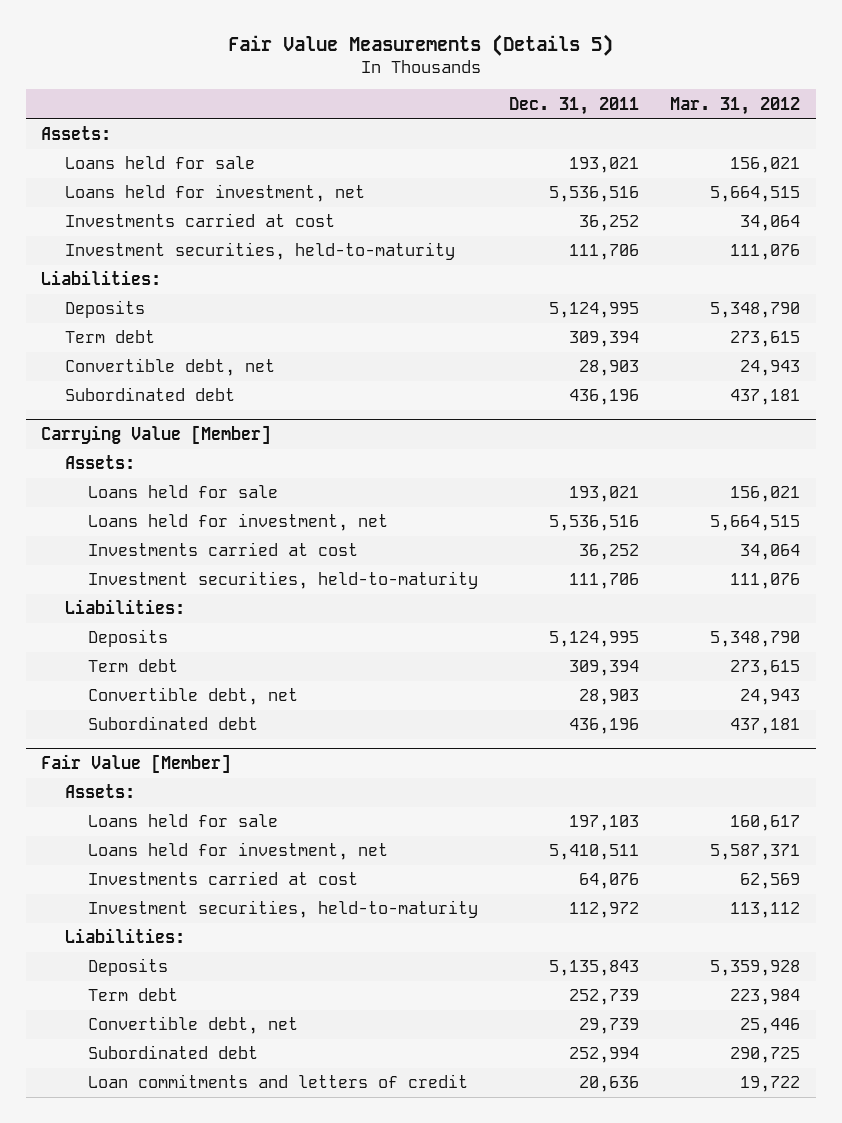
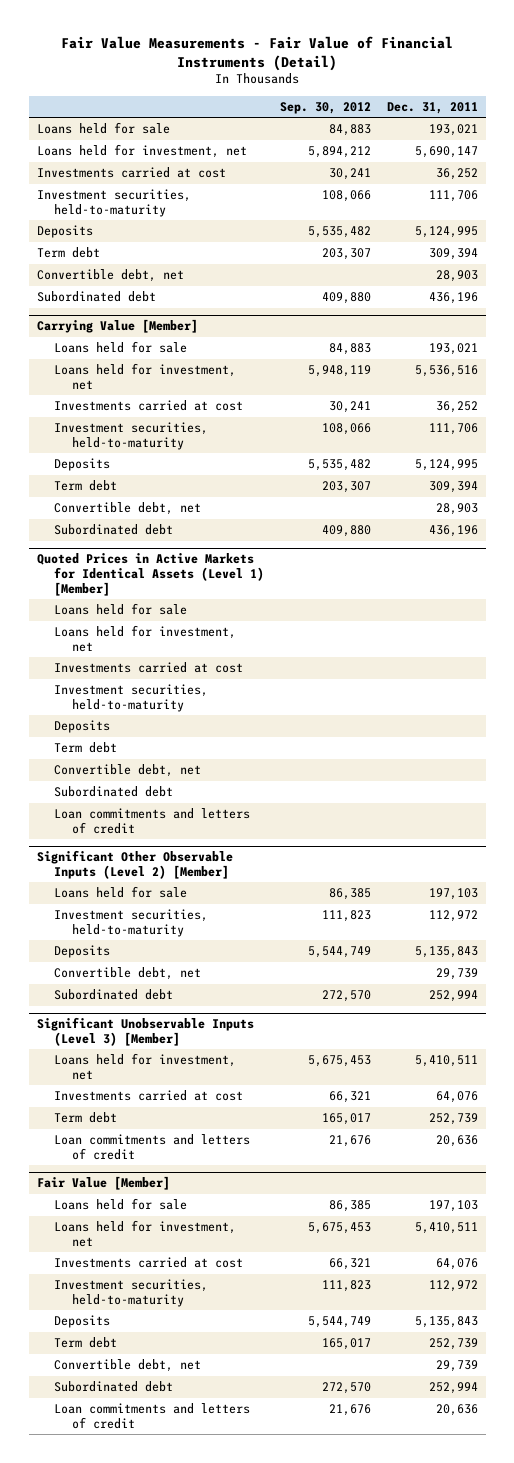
- Fair Value Measurements (Details 5)
+ Fair Value Measurements - Fair Value of Financial Instruments (Detail)
- | Dec. 31, 2011 | Mar. 31, 2012
+ | Sep. 30, 2012 | Dec. 31, 2011
- Assets:
- Loans held for investment, net | 5,536,516 | 5,664,515
+ Loans held for investment, net | 5,894,212 | 5,690,147
- Liabilities:
@ Carrying Value [Member]
- Assets:
- Liabilities:
+ Quoted Prices in Active Markets for Identical Assets (Level 1) [Member]
+ Loans held for sale
+ Loans held for investment, net
+ Investments carried at cost
+ Investment securities, held-to-maturity
+ Deposits
+ Term debt
+ Convertible debt, net
+ Subordinated debt
+ Loan commitments and letters of credit
+ Significant Other Observable Inputs (Level 2) [Member]
+ Loans held for sale | 86,385 | 197,103
+ Investment securities, held-to-maturity | 111,823 | 112,972
+ Deposits | 5,544,749 | 5,135,843
+ Convertible debt, net | | 29,739
+ Subordinated debt | 272,570 | 252,994
+ Significant Unobservable Inputs (Level 3) [Member]
+ Loans held for investment, net | 5,675,453 | 5,410,511
+ Investments carried at cost | 66,321 | 64,076
+ Term debt | 165,017 | 252,739
+ Loan commitments and letters of credit | 21,676 | 20,636
@ Fair Value [Member]
- Assets:
- Liabilities:

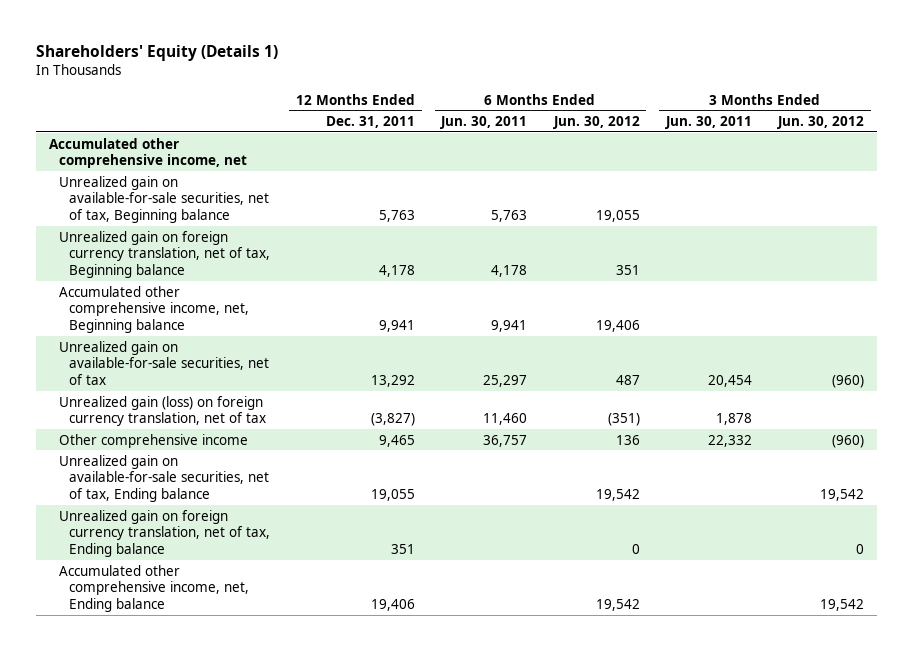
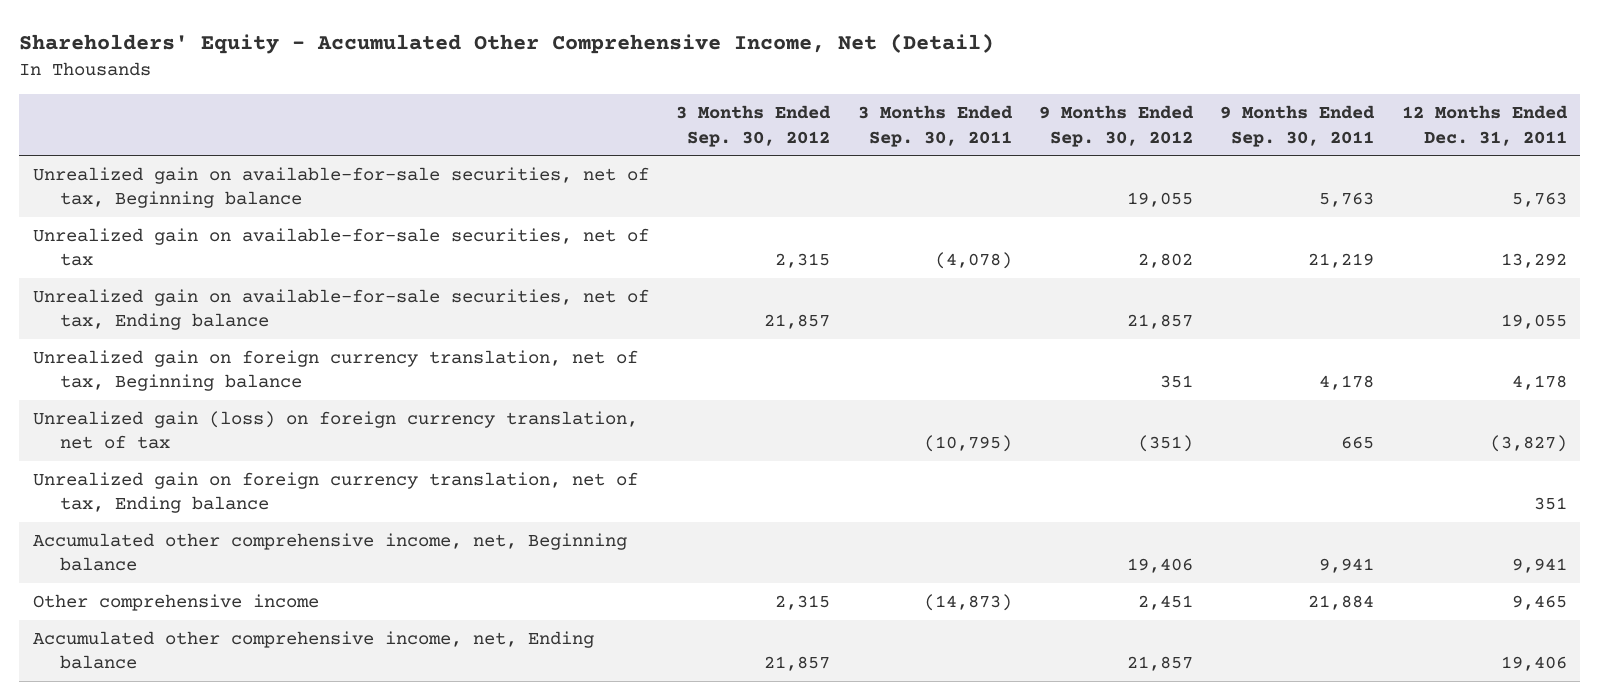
- Shareholders' Equity (Details 1)
+ Shareholders' Equity - Accumulated Other Comprehensive Income, Net (Detail)
- | 12 Months Ended Dec. 31, 2011 | 6 Months Ended Jun. 30, 2011 | 6 Months Ended Jun. 30, 2012 | 3 Months Ended Jun. 30, 2011 | 3 Months Ended Jun. 30, 2012
+ | 3 Months Ended Sep. 30, 2012 | 3 Months Ended Sep. 30, 2011 | 9 Months Ended Sep. 30, 2012 | 9 Months Ended Sep. 30, 2011 | 12 Months Ended Dec. 31, 2011
- Accumulated other comprehensive income, net
moved down: Unrealized gain on foreign currency translation, net of tax, Beginning balance | | | 351 | 4,178 | 4,178
moved down: Unrealized gain (loss) on foreign currency translation, net of tax | | (10,795) | (351) | 665 | (3,827)
moved down: Accumulated other comprehensive income, net, Beginning balance | | | 19,406 | 9,941 | 9,941
moved down: Other comprehensive income | 2,315 | (14,873) | 2,451 | 21,884 | 9,465

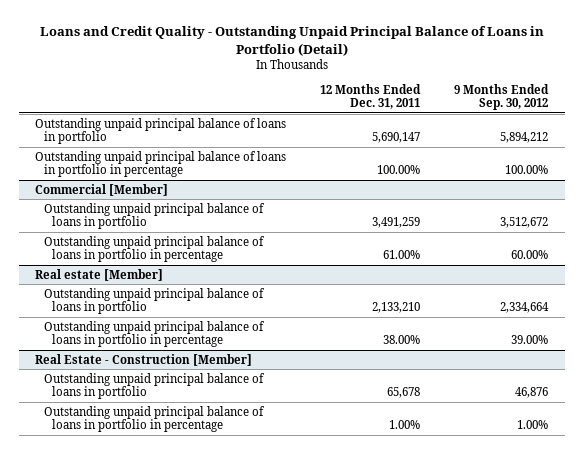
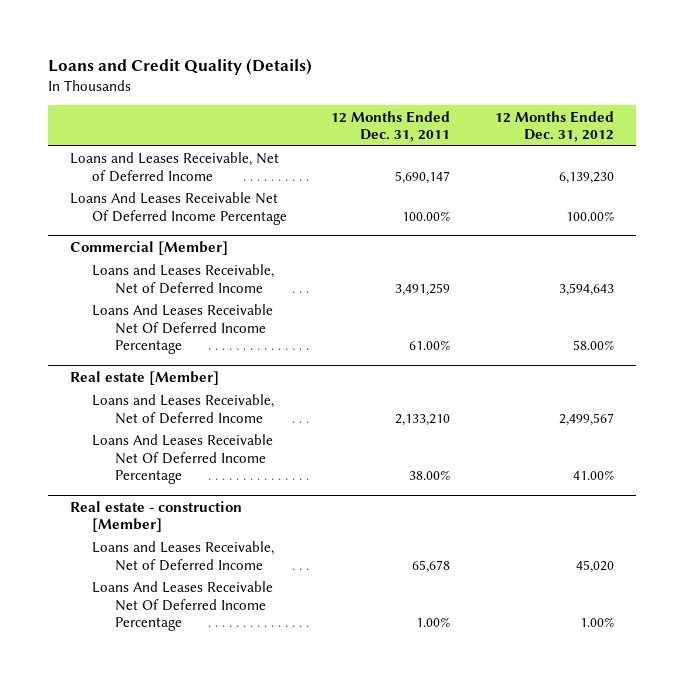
- Loans and Credit Quality - Outstanding Unpaid Principal Balance of Loans in Portfolio (Detail)
+ Loans and Credit Quality (Details)
- | 12 Months Ended Dec. 31, 2011 | 9 Months Ended Sep. 30, 2012
+ | 12 Months Ended Dec. 31, 2011 | 12 Months Ended Dec. 31, 2012
- Outstanding unpaid principal balance of loans in portfolio | 5,690,147 | 5,894,212
- Outstanding unpaid principal balance of loans in portfolio in percentage | 100.00% | 100.00%
+ Loans and Leases Receivable, Net of Deferred Income | 5,690,147 | 6,139,230
+ Loans And Leases Receivable Net Of Deferred Income Percentage | 100.00% | 100.00%
@ Commercial [Member]
- Outstanding unpaid principal balance of loans in portfolio | 3,491,259 | 3,512,672
- Outstanding unpaid principal balance of loans in portfolio in percentage | 61.00% | 60.00%
+ Loans and Leases Receivable, Net of Deferred Income | 3,491,259 | 3,594,643
+ Loans And Leases Receivable Net Of Deferred Income Percentage | 61.00% | 58.00%
@ Real estate [Member]
- Outstanding unpaid principal balance of loans in portfolio | 2,133,210 | 2,334,664
- Outstanding unpaid principal balance of loans in portfolio in percentage | 38.00% | 39.00%
- Real Estate - Construction [Member]
- Outstanding unpaid principal balance of loans in portfolio | 65,678 | 46,876
- Outstanding unpaid principal balance of loans in portfolio in percentage | 1.00% | 1.00%
@ Real estate [Member]
+ Loans and Leases Receivable, Net of Deferred Income | 2,133,210 | 2,499,567
+ Loans And Leases Receivable Net Of Deferred Income Percentage | 38.00% | 41.00%
+ Real estate - construction [Member]
+ Loans and Leases Receivable, Net of Deferred Income | 65,678 | 45,020
+ Loans And Leases Receivable Net Of Deferred Income Percentage | 1.00% | 1.00%

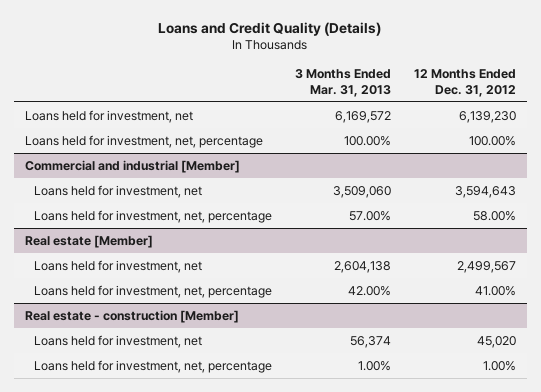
- | 12 Months Ended Dec. 31, 2011 | 12 Months Ended Dec. 31, 2012
+ | 3 Months Ended Mar. 31, 2013 | 12 Months Ended Dec. 31, 2012
- Loans and Leases Receivable, Net of Deferred Income | 5,690,147 | 6,139,230
- Loans And Leases Receivable Net Of Deferred Income Percentage | 100.00% | 100.00%
- Commercial [Member]
- Loans and Leases Receivable, Net of Deferred Income | 3,491,259 | 3,594,643
- Loans And Leases Receivable Net Of Deferred Income Percentage | 61.00% | 58.00%
+ Loans held for investment, net | 6,169,572 | 6,139,230
+ Loans held for investment, net, percentage | 100.00% | 100.00%
+ Commercial and industrial [Member]
+ Loans held for investment, net | 3,509,060 | 3,594,643
+ Loans held for investment, net, percentage | 57.00% | 58.00%
@ Real estate [Member]
- Loans and Leases Receivable, Net of Deferred Income | 2,133,210 | 2,499,567
- Loans And Leases Receivable Net Of Deferred Income Percentage | 38.00% | 41.00%
+ Loans held for investment, net | 2,604,138 | 2,499,567
+ Loans held for investment, net, percentage | 42.00% | 41.00%
@ Real estate - construction [Member]
- Loans and Leases Receivable, Net of Deferred Income | 65,678 | 45,020
- Loans And Leases Receivable Net Of Deferred Income Percentage | 1.00% | 1.00%
+ Loans held for investment, net | 56,374 | 45,020
+ Loans held for investment, net, percentage | 1.00% | 1.00%

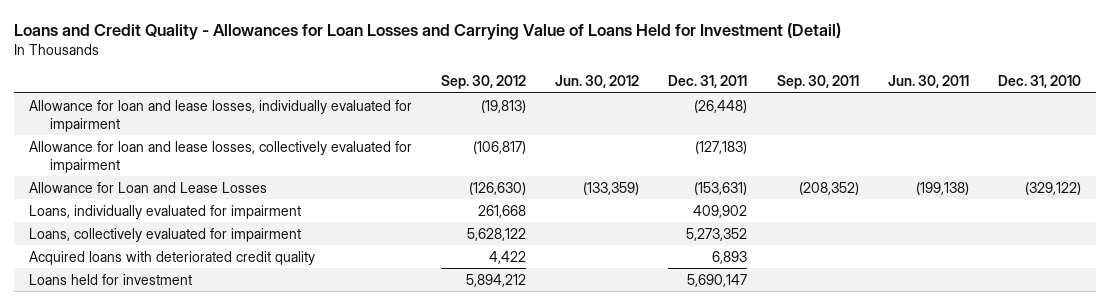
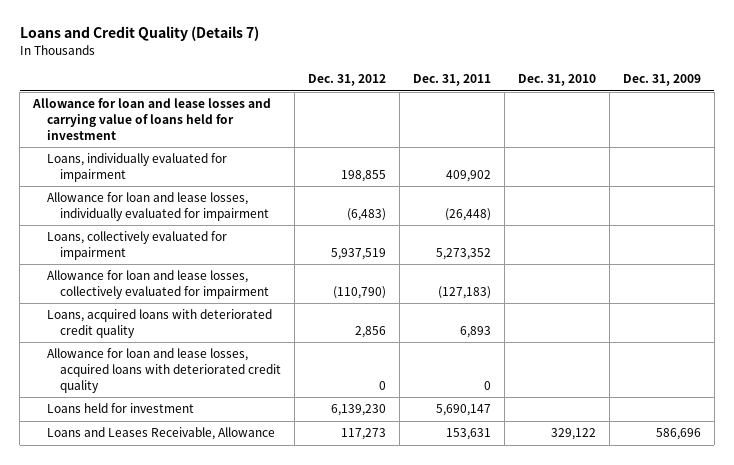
- Loans and Credit Quality - Allowances for Loan Losses and Carrying Value of Loans Held for Investment (Detail)
+ Loans and Credit Quality (Details 7)
- | Sep. 30, 2012 | Jun. 30, 2012 | Dec. 31, 2011 | Sep. 30, 2011 | Jun. 30, 2011 | Dec. 31, 2010
+ | Dec. 31, 2012 | Dec. 31, 2011 | Dec. 31, 2010 | Dec. 31, 2009
- Allowance for Loan and Lease Losses | (126,630) | (133,359) | (153,631) | (208,352) | (199,138) | (329,122)
+ Allowance for loan and lease losses and carrying value of loans held for investment
moved down: Allowance for loan and lease losses, individually evaluated for impairment | (6,483) | (26,448) | |
- Acquired loans with deteriorated credit quality | 4,422 | | 6,893 | | |
moved down: Allowance for loan and lease losses, collectively evaluated for impairment | (110,790) | (127,183) | |
+ Loans, acquired loans with deteriorated credit quality | 2,856 | 6,893 | |
+ Allowance for loan and lease losses, acquired loans with deteriorated credit quality | 0 | 0 | |
+ Loans and Leases Receivable, Allowance | 117,273 | 153,631 | 329,122 | 586,696

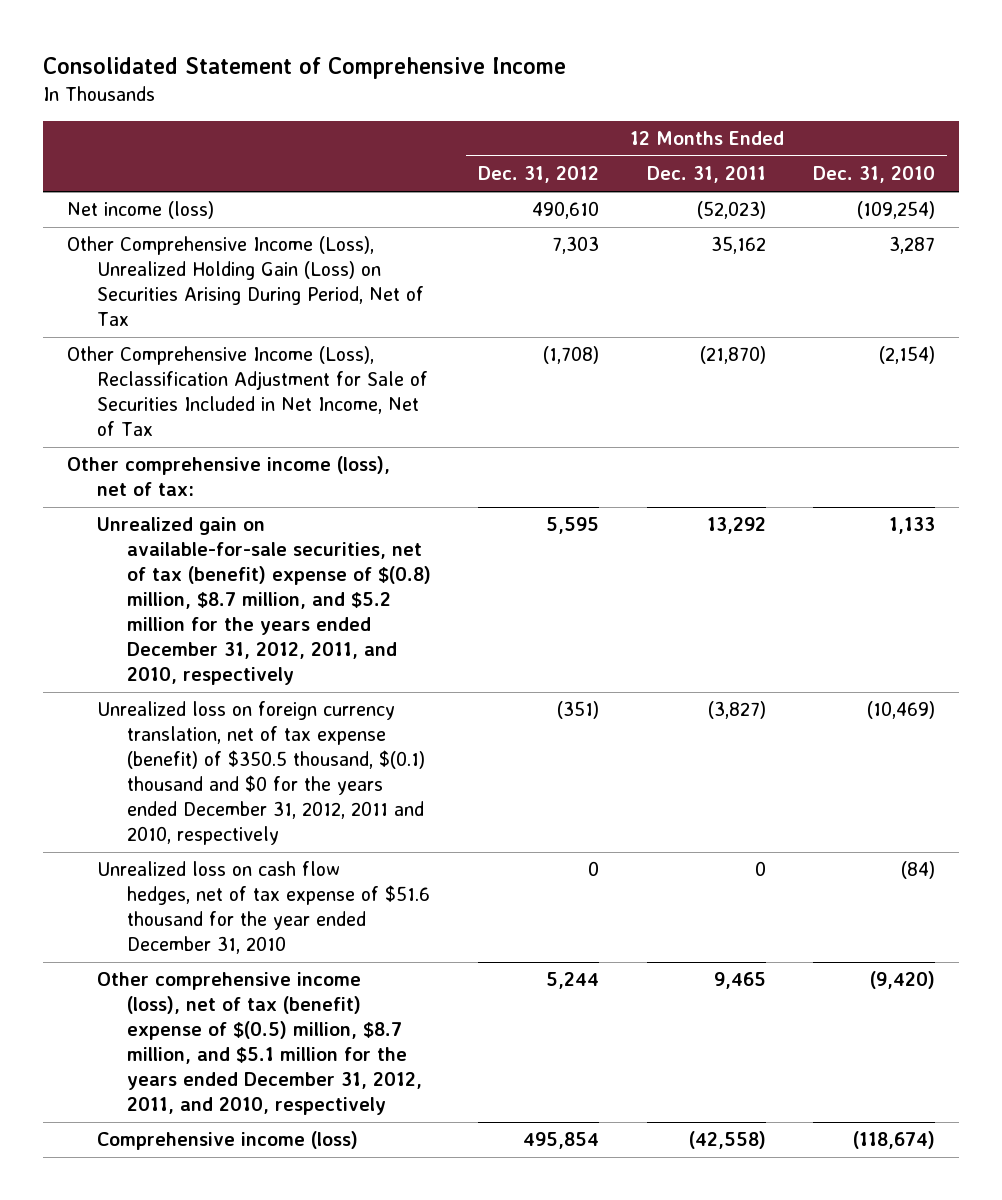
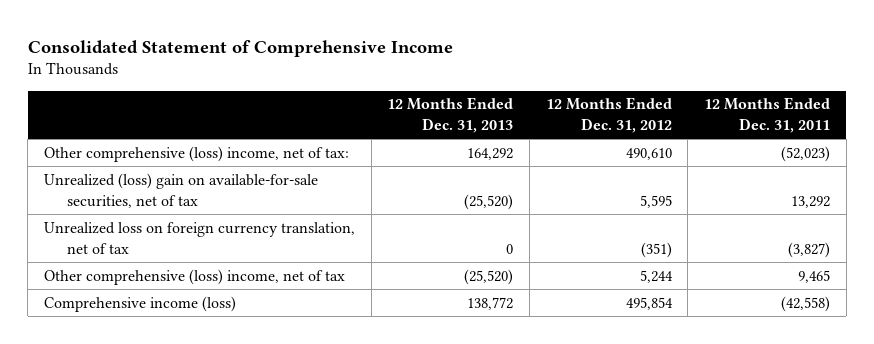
- | 12 Months Ended Dec. 31, 2012 | 12 Months Ended Dec. 31, 2011 | 12 Months Ended Dec. 31, 2010
+ | 12 Months Ended Dec. 31, 2013 | 12 Months Ended Dec. 31, 2012 | 12 Months Ended Dec. 31, 2011
- Net income (loss) | 490,610 | (52,023) | (109,254)
- Other Comprehensive Income (Loss), Unrealized Holding Gain (Loss) on Securities Arising During Period, Net of Tax | 7,303 | 35,162 | 3,287
- Other Comprehensive Income (Loss), Reclassification Adjustment for Sale of Securities Included in Net Income, Net of Tax | (1,708) | (21,870) | (2,154)
- Other comprehensive income (loss), net of tax:
- Unrealized gain on available-for-sale securities, net of tax (benefit) expense of $(0.8) million, $8.7 million, and $5.2 million for the years ended December 31, 2012, 2011, and 2010, respectively | 5,595 | 13,292 | 1,133
- Unrealized loss on foreign currency translation, net of tax expense (benefit) of $350.5 thousand, $(0.1) thousand and $0 for the years ended December 31, 2012, 2011 and 2010, respectively | (351) | (3,827) | (10,469)
- Unrealized loss on cash flow hedges, net of tax expense of $51.6 thousand for the year ended December 31, 2010 | 0 | 0 | (84)
- Other comprehensive income (loss), net of tax (benefit) expense of $(0.5) million, $8.7 million, and $5.1 million for the years ended December 31, 2012, 2011, and 2010, respectively | 5,244 | 9,465 | (9,420)
+ Other comprehensive (loss) income, net of tax: | 164,292 | 490,610 | (52,023)
+ Unrealized (loss) gain on available-for-sale securities, net of tax | (25,520) | 5,595 | 13,292
+ Unrealized loss on foreign currency translation, net of tax | 0 | (351) | (3,827)
+ Other comprehensive (loss) income, net of tax | (25,520) | 5,244 | 9,465

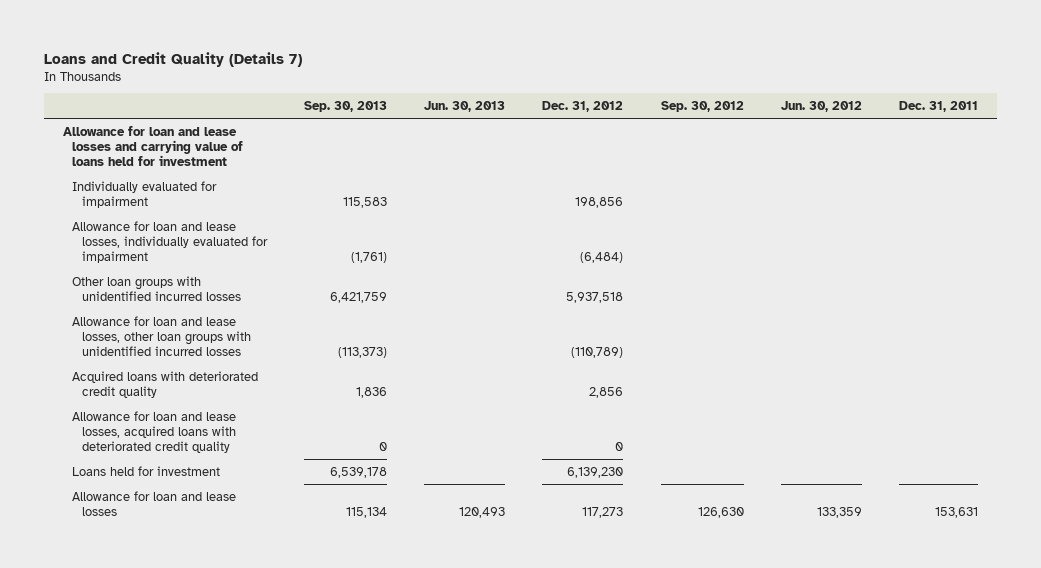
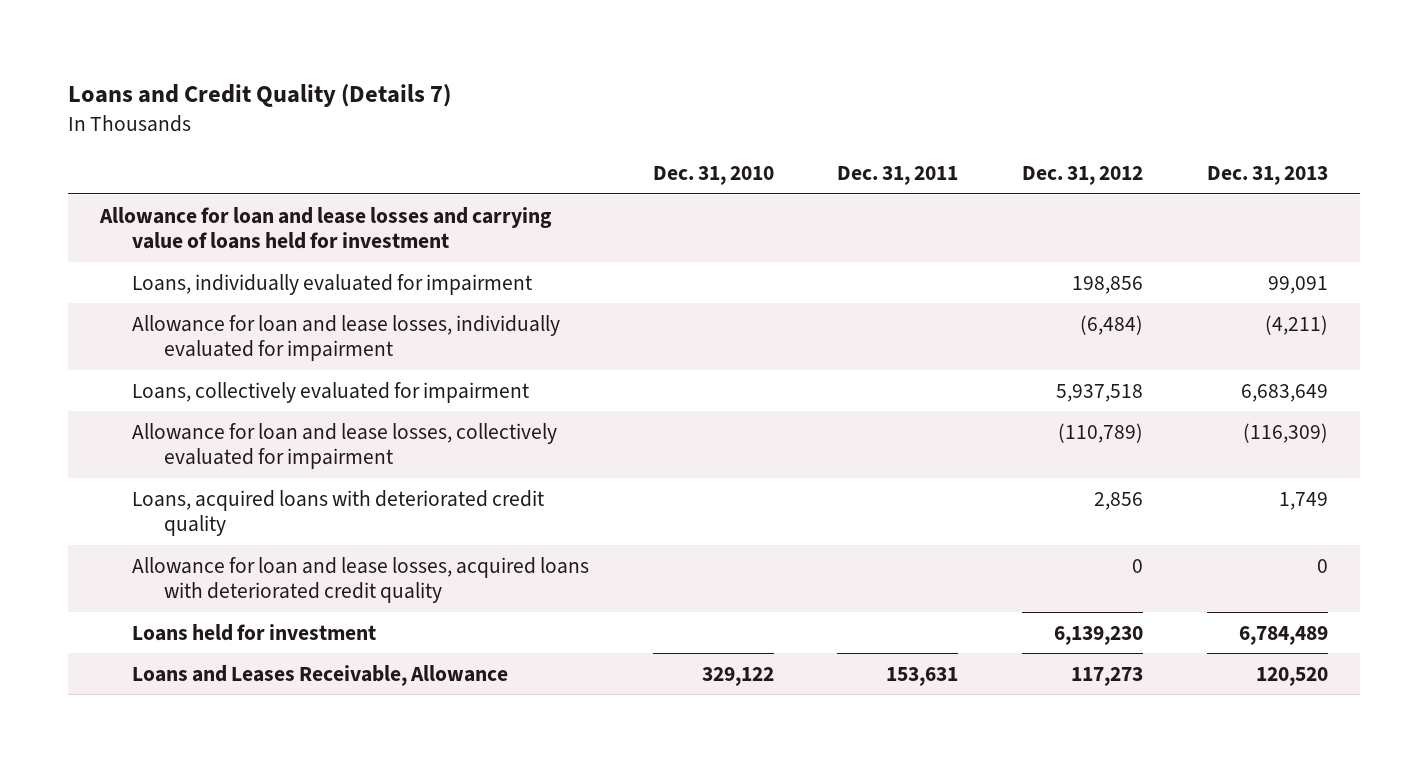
- | Sep. 30, 2013 | Jun. 30, 2013 | Dec. 31, 2012 | Sep. 30, 2012 | Jun. 30, 2012 | Dec. 31, 2011
+ | Dec. 31, 2010 | Dec. 31, 2011 | Dec. 31, 2012 | Dec. 31, 2013
- Individually evaluated for impairment | 115,583 | | 198,856 | | |
+ Loans, individually evaluated for impairment | | | 198,856 | 99,091
- Other loan groups with unidentified incurred losses | 6,421,759 | | 5,937,518 | | |
- Allowance for loan and lease losses, other loan groups with unidentified incurred losses | (113,373) | | (110,789) | | |
- Acquired loans with deteriorated credit quality | 1,836 | | 2,856 | | |
+ Loans, collectively evaluated for impairment | | | 5,937,518 | 6,683,649
+ Allowance for loan and lease losses, collectively evaluated for impairment | | | (110,789) | (116,309)
+ Loans, acquired loans with deteriorated credit quality | | | 2,856 | 1,749
- Allowance for loan and lease losses | 115,134 | 120,493 | 117,273 | 126,630 | 133,359 | 153,631
+ Loans and Leases Receivable, Allowance | 329,122 | 153,631 | 117,273 | 120,520

